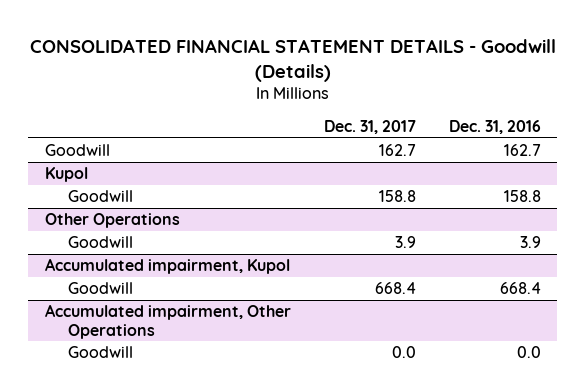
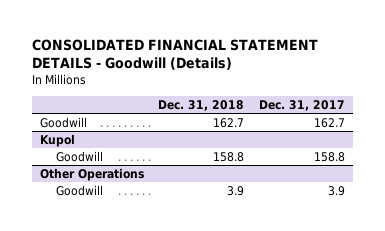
- | Dec. 31, 2017 | Dec. 31, 2016
+ | Dec. 31, 2018 | Dec. 31, 2017
- Accumulated impairment, Kupol
- Goodwill | 668.4 | 668.4
- Accumulated impairment, Other Operations
- Goodwill | 0.0 | 0.0

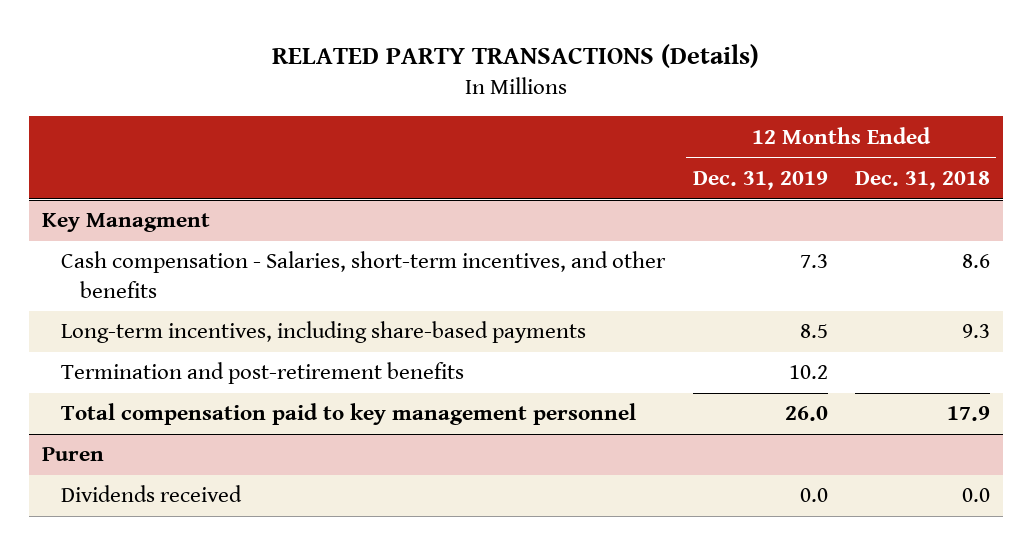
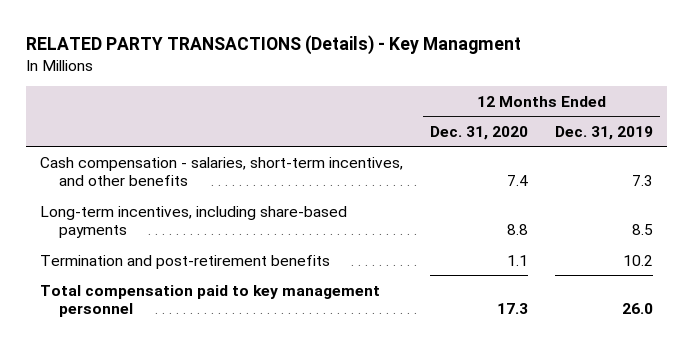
- RELATED PARTY TRANSACTIONS (Details)
+ RELATED PARTY TRANSACTIONS (Details) - Key Managment
- | 12 Months Ended Dec. 31, 2019 | 12 Months Ended Dec. 31, 2018
+ | 12 Months Ended Dec. 31, 2020 | 12 Months Ended Dec. 31, 2019
- Key Managment
- Cash compensation - Salaries, short-term incentives, and other benefits | 7.3 | 8.6
+ Cash compensation - salaries, short-term incentives, and other benefits | 7.4 | 7.3
- Puren
- Dividends received | 0.0 | 0.0

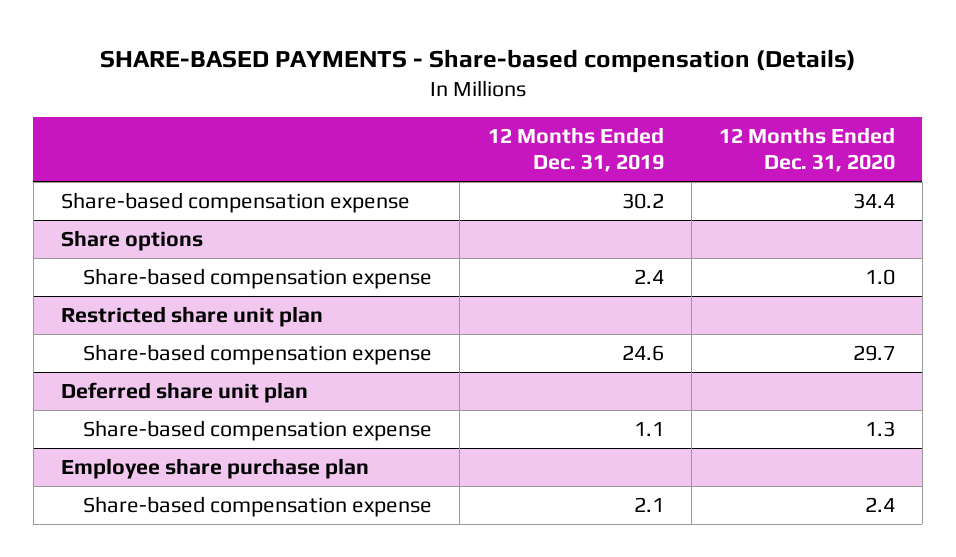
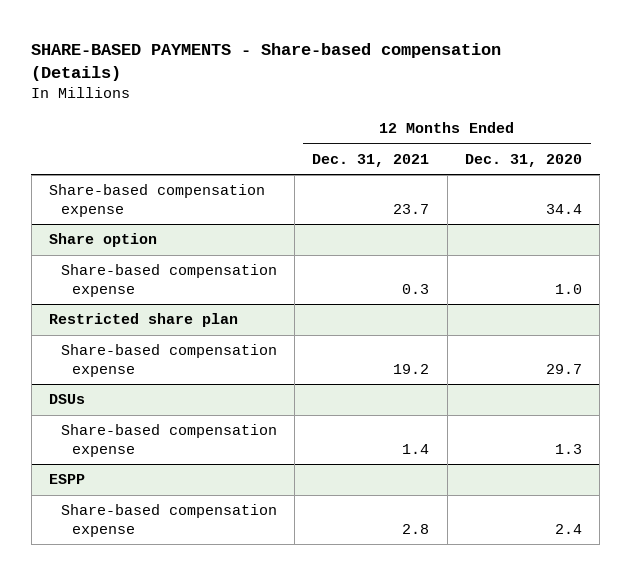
- | 12 Months Ended Dec. 31, 2019 | 12 Months Ended Dec. 31, 2020
+ | 12 Months Ended Dec. 31, 2021 | 12 Months Ended Dec. 31, 2020
- Share options
+ Share option
- Restricted share unit plan
+ Restricted share plan
- Deferred share unit plan
+ DSUs
- Employee share purchase plan
+ ESPP

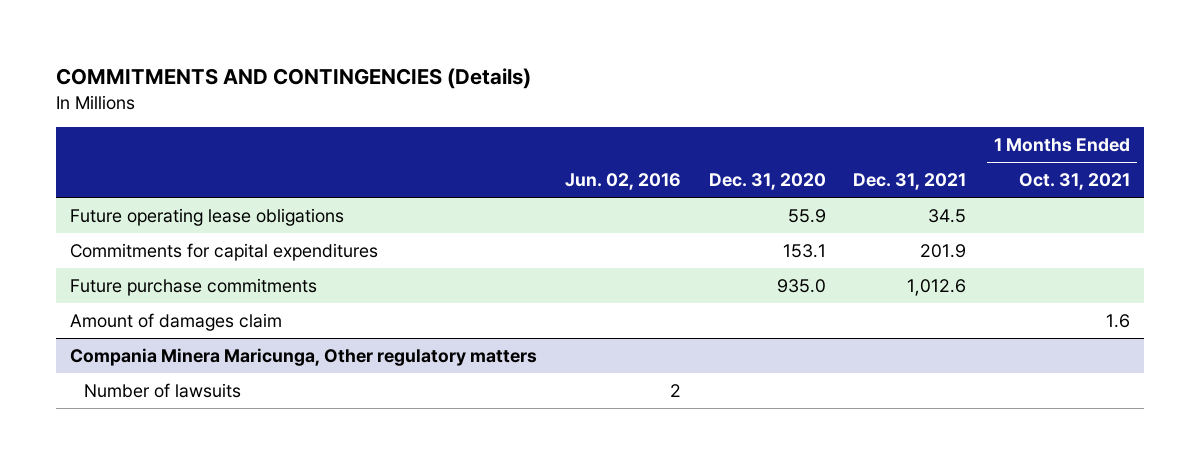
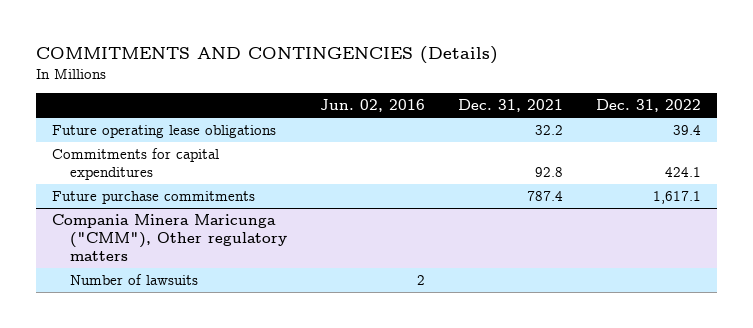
- | Jun. 02, 2016 | Dec. 31, 2020 | Dec. 31, 2021 | 1 Months Ended Oct. 31, 2021
+ | Jun. 02, 2016 | Dec. 31, 2021 | Dec. 31, 2022
- Future operating lease obligations | | 55.9 | 34.5 |
- Commitments for capital expenditures | | 153.1 | 201.9 |
- Future purchase commitments | | 935.0 | 1,012.6 |
- Amount of damages claim | | | | 1.6
- Compania Minera Maricunga, Other regulatory matters
+ Future operating lease obligations | | 32.2 | 39.4
+ Commitments for capital expenditures | | 92.8 | 424.1
+ Future purchase commitments | | 787.4 | 1,617.1
+ Compania Minera Maricunga ("CMM"), Other regulatory matters

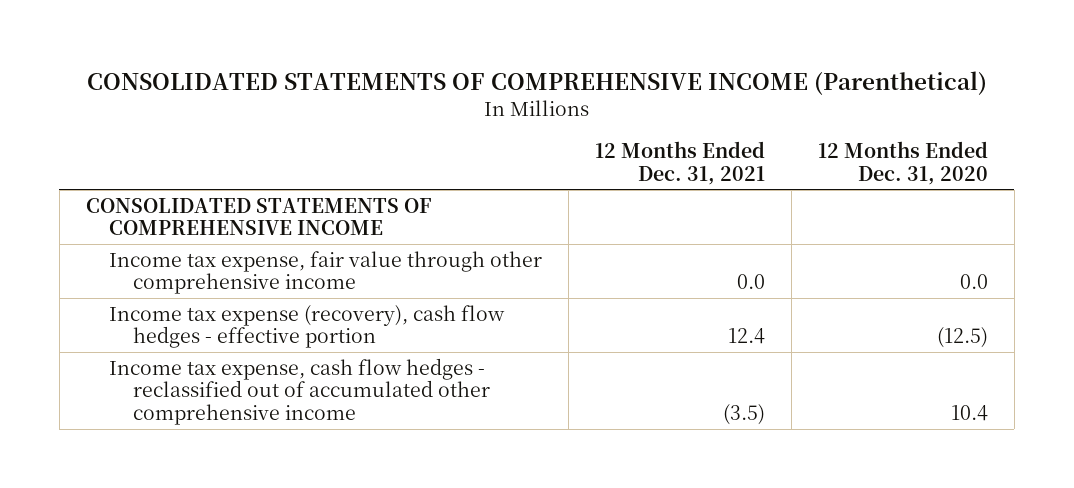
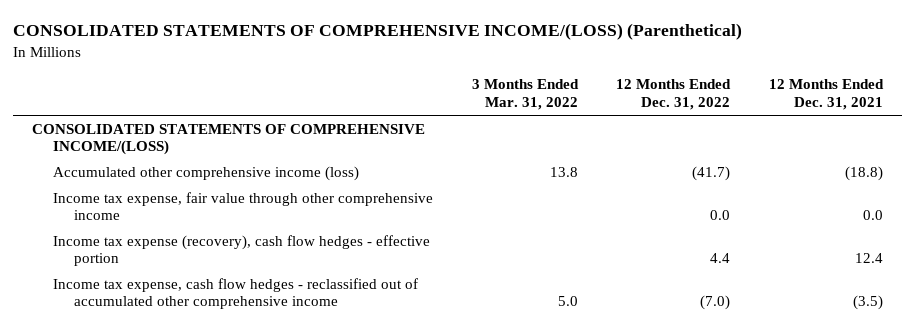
- CONSOLIDATED STATEMENTS OF COMPREHENSIVE INCOME (Parenthetical)
+ CONSOLIDATED STATEMENTS OF COMPREHENSIVE INCOME/(LOSS) (Parenthetical)
- | 12 Months Ended Dec. 31, 2021 | 12 Months Ended Dec. 31, 2020
+ | 3 Months Ended Mar. 31, 2022 | 12 Months Ended Dec. 31, 2022 | 12 Months Ended Dec. 31, 2021
- CONSOLIDATED STATEMENTS OF COMPREHENSIVE INCOME
+ CONSOLIDATED STATEMENTS OF COMPREHENSIVE INCOME/(LOSS)
+ Accumulated other comprehensive income (loss) | 13.8 | (41.7) | (18.8)

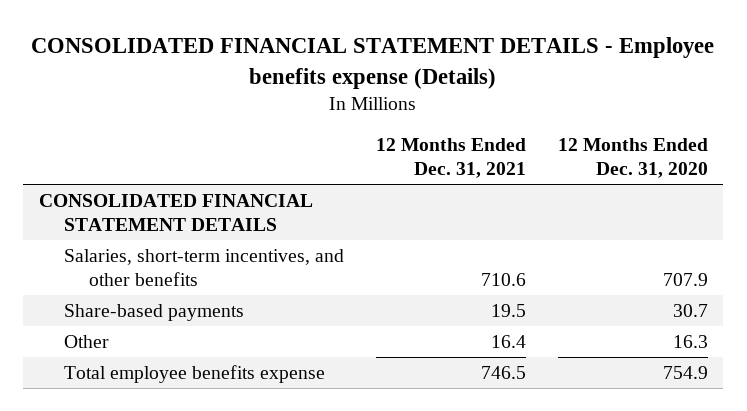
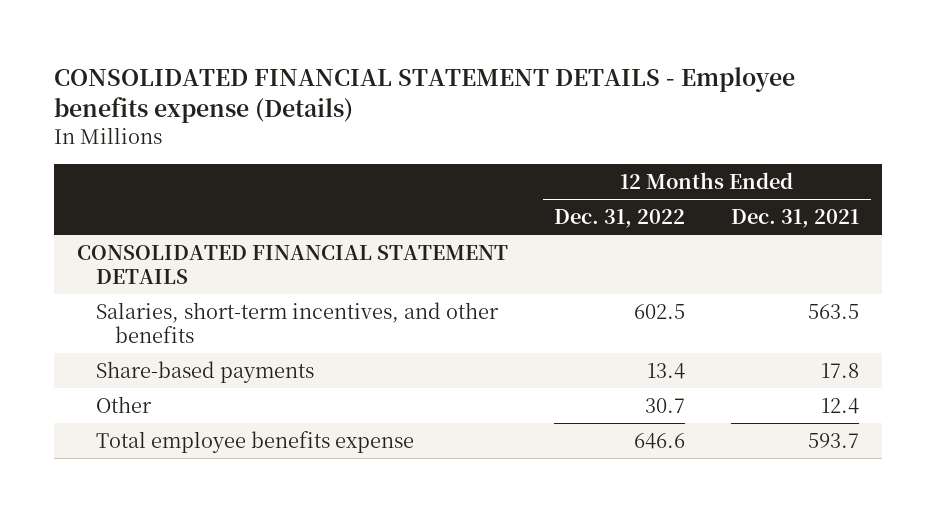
- | 12 Months Ended Dec. 31, 2021 | 12 Months Ended Dec. 31, 2020
+ | 12 Months Ended Dec. 31, 2022 | 12 Months Ended Dec. 31, 2021
- Salaries, short-term incentives, and other benefits | 710.6 | 707.9
- Share-based payments | 19.5 | 30.7
- Other | 16.4 | 16.3
- Total employee benefits expense | 746.5 | 754.9
+ Salaries, short-term incentives, and other benefits | 602.5 | 563.5
+ Share-based payments | 13.4 | 17.8
+ Other | 30.7 | 12.4
+ Total employee benefits expense | 646.6 | 593.7

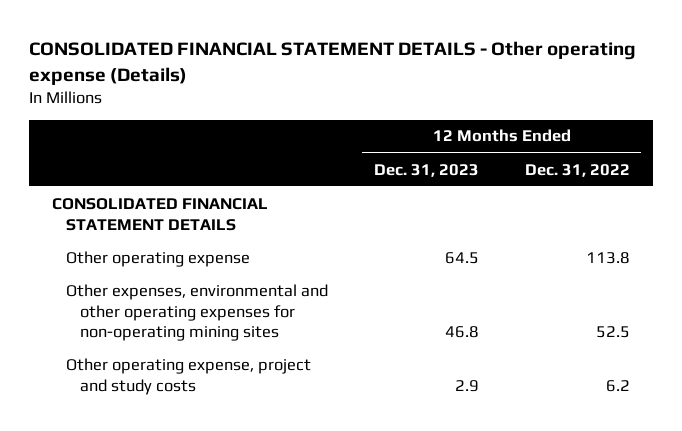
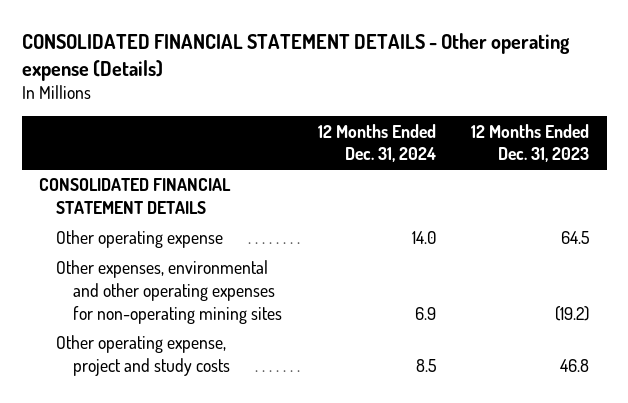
- | 12 Months Ended Dec. 31, 2023 | 12 Months Ended Dec. 31, 2022
+ | 12 Months Ended Dec. 31, 2024 | 12 Months Ended Dec. 31, 2023
- Other expenses, environmental and other operating expenses for non-operating mining sites | 46.8 | 52.5
- Other operating expense, project and study costs | 2.9 | 6.2
+ Other expenses, environmental and other operating expenses for non-operating mining sites | 6.9 | (19.2)
+ Other operating expense, project and study costs | 8.5 | 46.8

